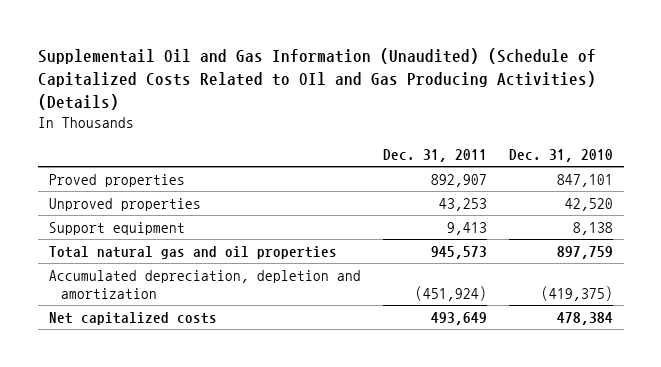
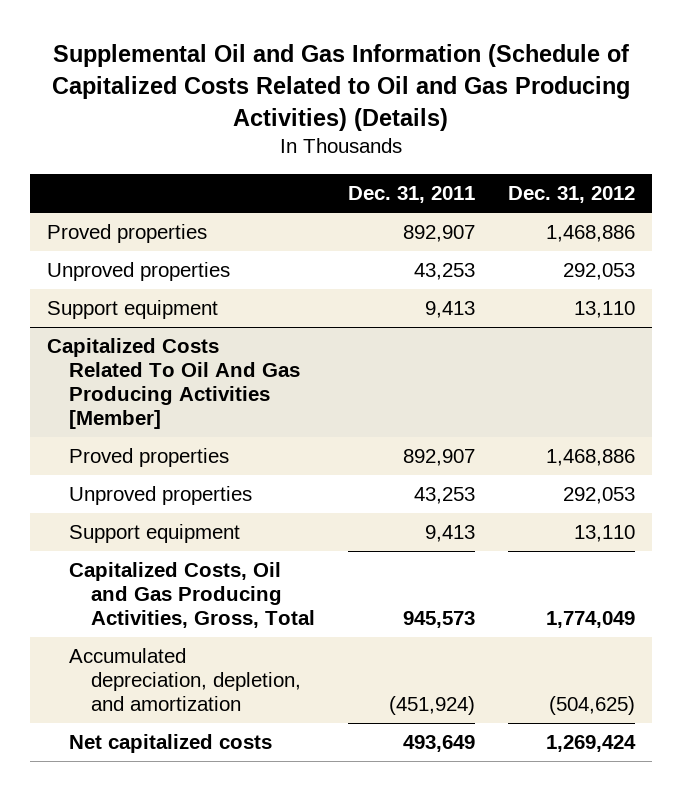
- Supplementail Oil and Gas Information (Unaudited) (Schedule of Capitalized Costs Related to OIl and Gas Producing Activities) (Details)
+ Supplemental Oil and Gas Information (Schedule of Capitalized Costs Related to Oil and Gas Producing Activities) (Details)
- | Dec. 31, 2011 | Dec. 31, 2010
+ | Dec. 31, 2011 | Dec. 31, 2012
- Total natural gas and oil properties | 945,573 | 897,759
- Accumulated depreciation, depletion and amortization | (451,924) | (419,375)
+ Capitalized Costs Related To Oil And Gas Producing Activities [Member]
+ Proved properties | 892,907 | 1,468,886
+ Unproved properties | 43,253 | 292,053
+ Support equipment | 9,413 | 13,110
+ Capitalized Costs, Oil and Gas Producing Activities, Gross, Total | 945,573 | 1,774,049
+ Accumulated depreciation, depletion, and amortization | (451,924) | (504,625)

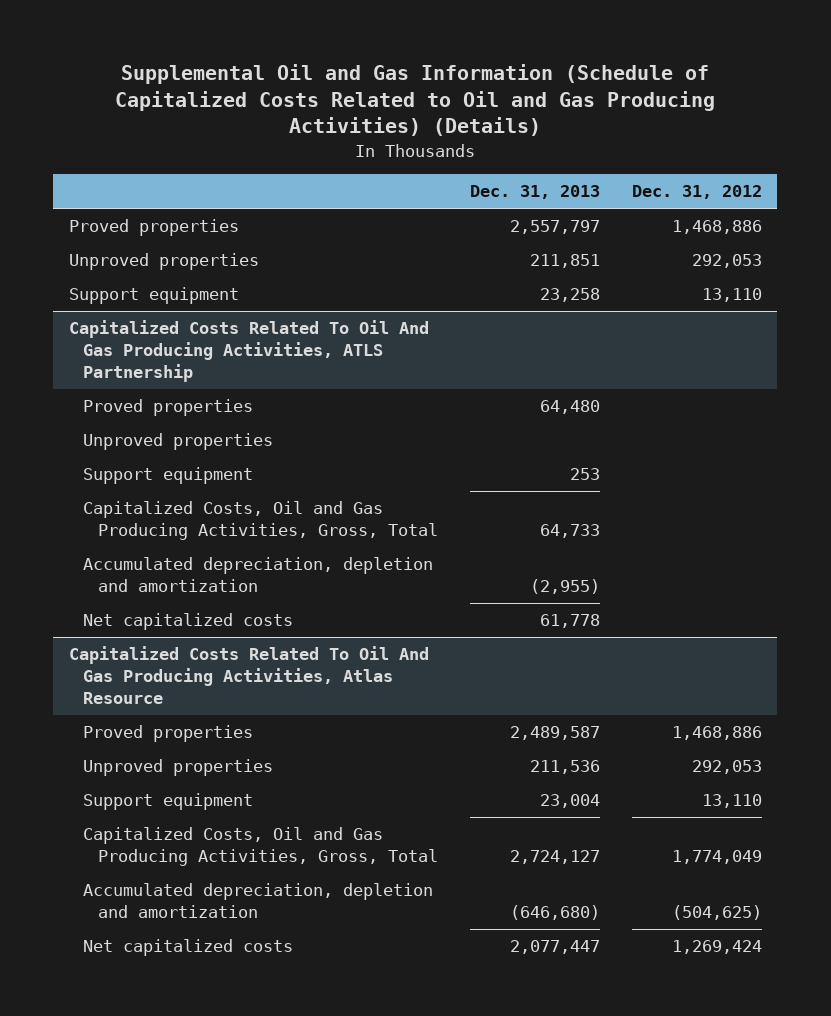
- | Dec. 31, 2011 | Dec. 31, 2012
+ | Dec. 31, 2013 | Dec. 31, 2012
- Capitalized Costs Related To Oil And Gas Producing Activities [Member]
+ Capitalized Costs Related To Oil And Gas Producing Activities, ATLS Partnership
+ Proved properties | 64,480 |
+ Unproved properties
+ Support equipment | 253 |
+ Capitalized Costs, Oil and Gas Producing Activities, Gross, Total | 64,733 |
+ Accumulated depreciation, depletion and amortization | (2,955) |
+ Net capitalized costs | 61,778 |
+ Capitalized Costs Related To Oil And Gas Producing Activities, Atlas Resource
- Accumulated depreciation, depletion, and amortization | (451,924) | (504,625)
+ Accumulated depreciation, depletion and amortization | (646,680) | (504,625)

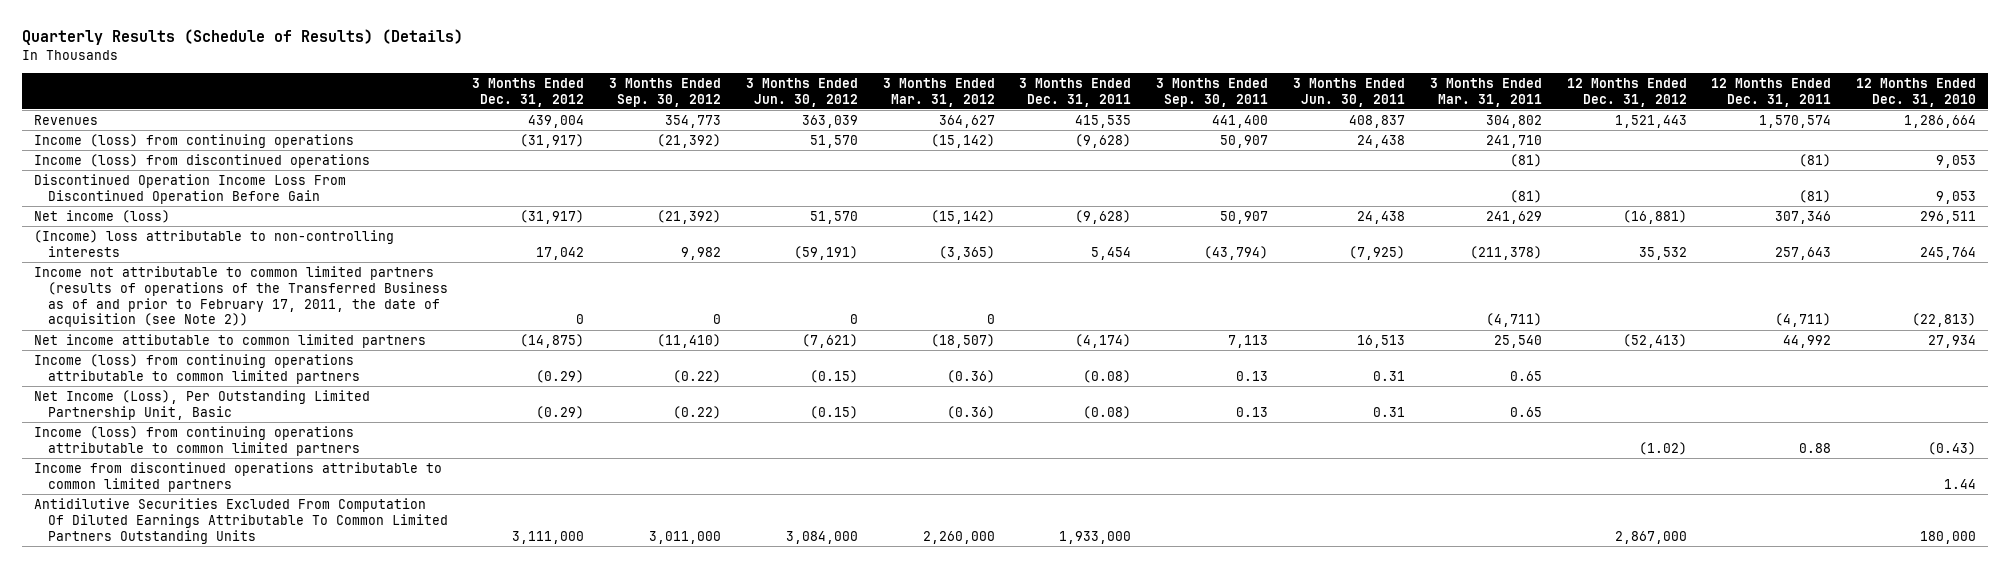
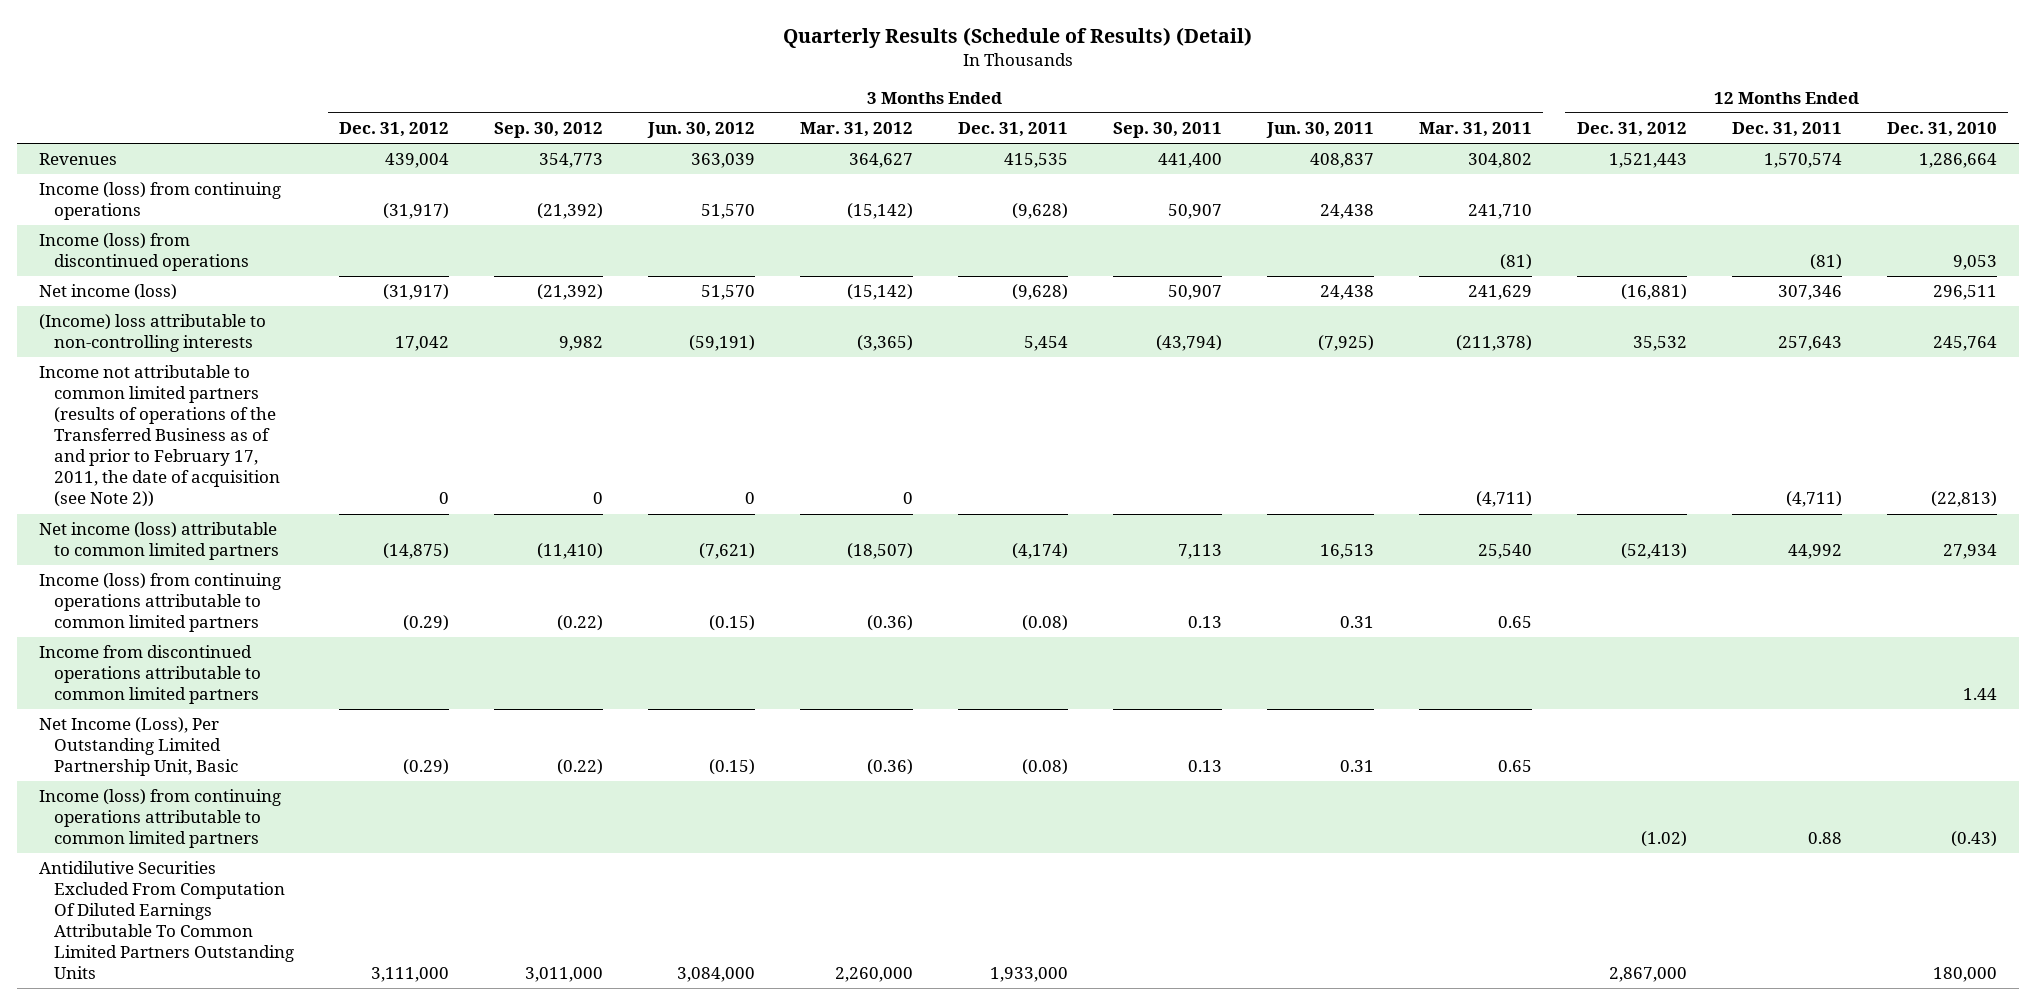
- Quarterly Results (Schedule of Results) (Details)
+ Quarterly Results (Schedule of Results) (Detail)
- Discontinued Operation Income Loss From Discontinued Operation Before Gain | | | | | | | | (81) | | (81) | 9,053
- Net income attibutable to common limited partners | (14,875) | (11,410) | (7,621) | (18,507) | (4,174) | 7,113 | 16,513 | 25,540 | (52,413) | 44,992 | 27,934
+ Net income (loss) attributable to common limited partners | (14,875) | (11,410) | (7,621) | (18,507) | (4,174) | 7,113 | 16,513 | 25,540 | (52,413) | 44,992 | 27,934
moved up: Income from discontinued operations attributable to common limited partners | | | | | | | | | | | 1.44

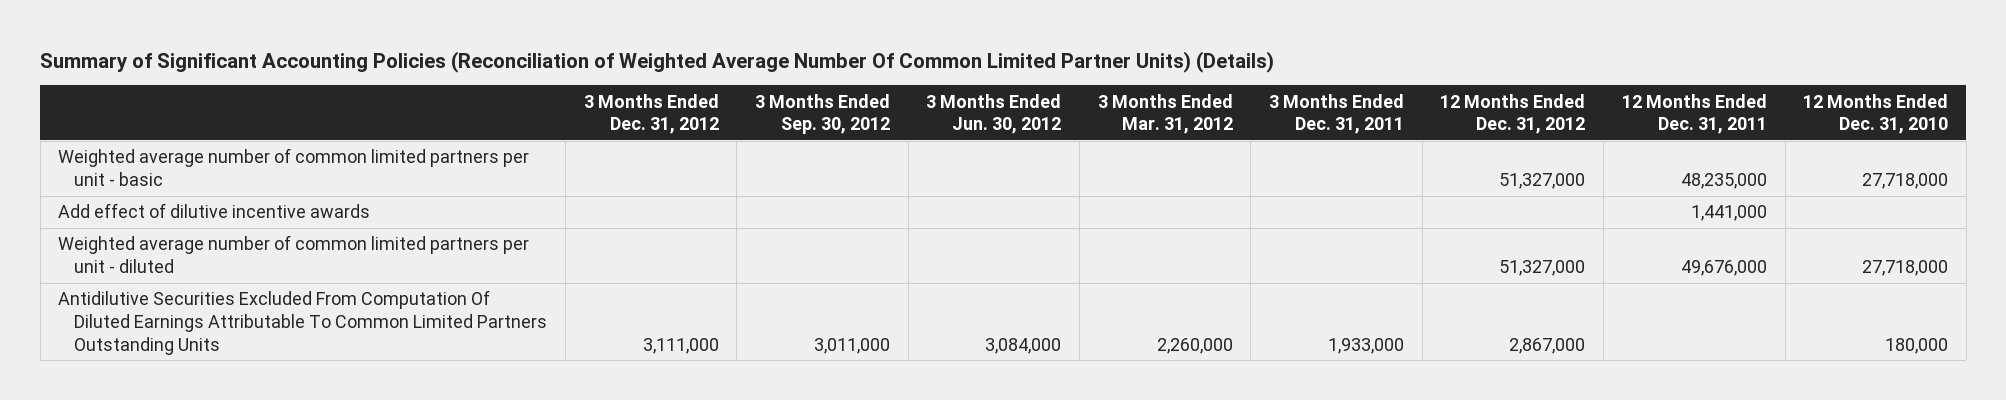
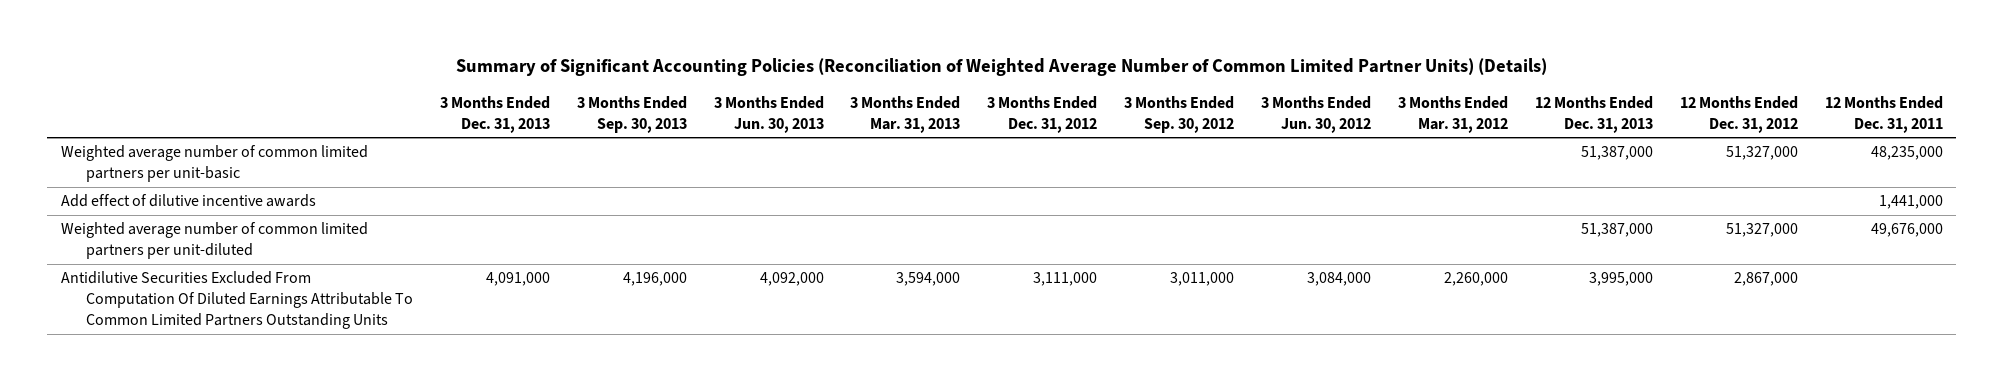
- Summary of Significant Accounting Policies (Reconciliation of Weighted Average Number Of Common Limited Partner Units) (Details)
+ Summary of Significant Accounting Policies (Reconciliation of Weighted Average Number of Common Limited Partner Units) (Details)
- | 3 Months Ended Dec. 31, 2012 | 3 Months Ended Sep. 30, 2012 | 3 Months Ended Jun. 30, 2012 | 3 Months Ended Mar. 31, 2012 | 3 Months Ended Dec. 31, 2011 | 12 Months Ended Dec. 31, 2012 | 12 Months Ended Dec. 31, 2011 | 12 Months Ended Dec. 31, 2010
+ | 3 Months Ended Dec. 31, 2013 | 3 Months Ended Sep. 30, 2013 | 3 Months Ended Jun. 30, 2013 | 3 Months Ended Mar. 31, 2013 | 3 Months Ended Dec. 31, 2012 | 3 Months Ended Sep. 30, 2012 | 3 Months Ended Jun. 30, 2012 | 3 Months Ended Mar. 31, 2012 | 12 Months Ended Dec. 31, 2013 | 12 Months Ended Dec. 31, 2012 | 12 Months Ended Dec. 31, 2011
- Weighted average number of common limited partners per unit - basic | | | | | | 51,327,000 | 48,235,000 | 27,718,000
+ Weighted average number of common limited partners per unit-basic | | | | | | | | | 51,387,000 | 51,327,000 | 48,235,000
- Weighted average number of common limited partners per unit - diluted | | | | | | 51,327,000 | 49,676,000 | 27,718,000
+ Weighted average number of common limited partners per unit-diluted | | | | | | | | | 51,387,000 | 51,327,000 | 49,676,000

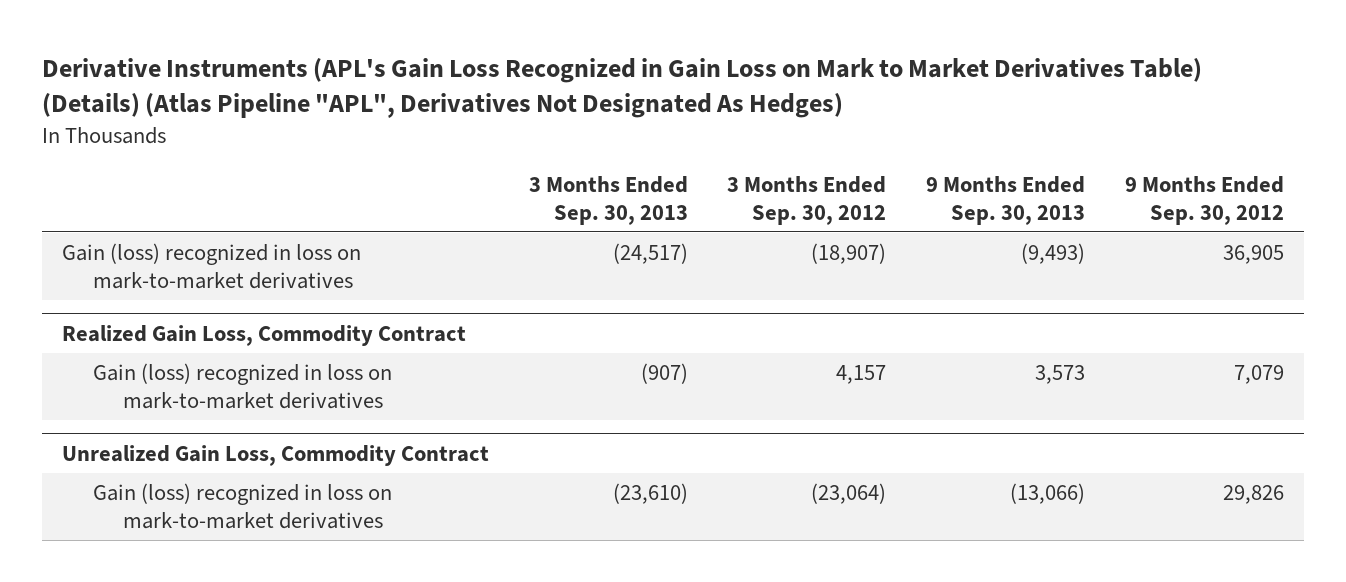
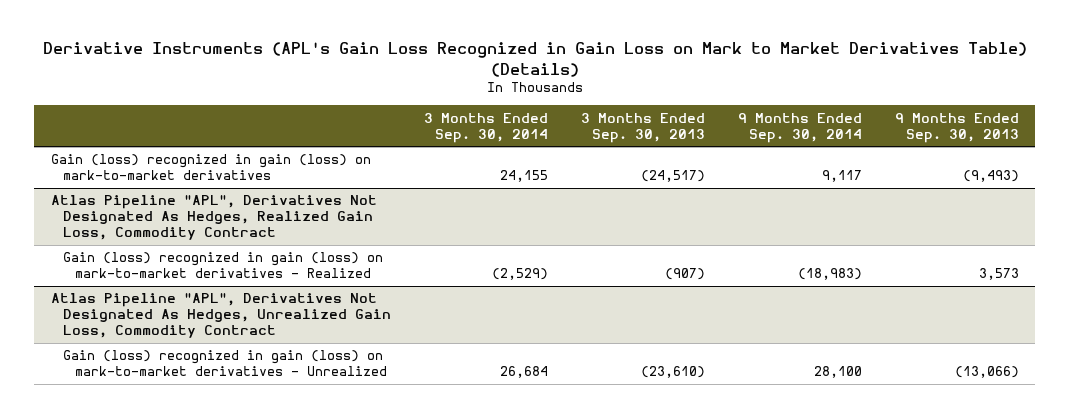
- Derivative Instruments (APL's Gain Loss Recognized in Gain Loss on Mark to Market Derivatives Table) (Details) (Atlas Pipeline "APL", Derivatives Not Designated As Hedges)
+ Derivative Instruments (APL's Gain Loss Recognized in Gain Loss on Mark to Market Derivatives Table) (Details)
- | 3 Months Ended Sep. 30, 2013 | 3 Months Ended Sep. 30, 2012 | 9 Months Ended Sep. 30, 2013 | 9 Months Ended Sep. 30, 2012
+ | 3 Months Ended Sep. 30, 2014 | 3 Months Ended Sep. 30, 2013 | 9 Months Ended Sep. 30, 2014 | 9 Months Ended Sep. 30, 2013
- Gain (loss) recognized in loss on mark-to-market derivatives | (24,517) | (18,907) | (9,493) | 36,905
- Realized Gain Loss, Commodity Contract
- Gain (loss) recognized in loss on mark-to-market derivatives | (907) | 4,157 | 3,573 | 7,079
- Unrealized Gain Loss, Commodity Contract
- Gain (loss) recognized in loss on mark-to-market derivatives | (23,610) | (23,064) | (13,066) | 29,826
+ Gain (loss) recognized in gain (loss) on mark-to-market derivatives | 24,155 | (24,517) | 9,117 | (9,493)
+ Atlas Pipeline "APL", Derivatives Not Designated As Hedges, Realized Gain Loss, Commodity Contract
+ Gain (loss) recognized in gain (loss) on mark-to-market derivatives - Realized | (2,529) | (907) | (18,983) | 3,573
+ Atlas Pipeline "APL", Derivatives Not Designated As Hedges, Unrealized Gain Loss, Commodity Contract
+ Gain (loss) recognized in gain (loss) on mark-to-market derivatives - Unrealized | 26,684 | (23,610) | 28,100 | (13,066)

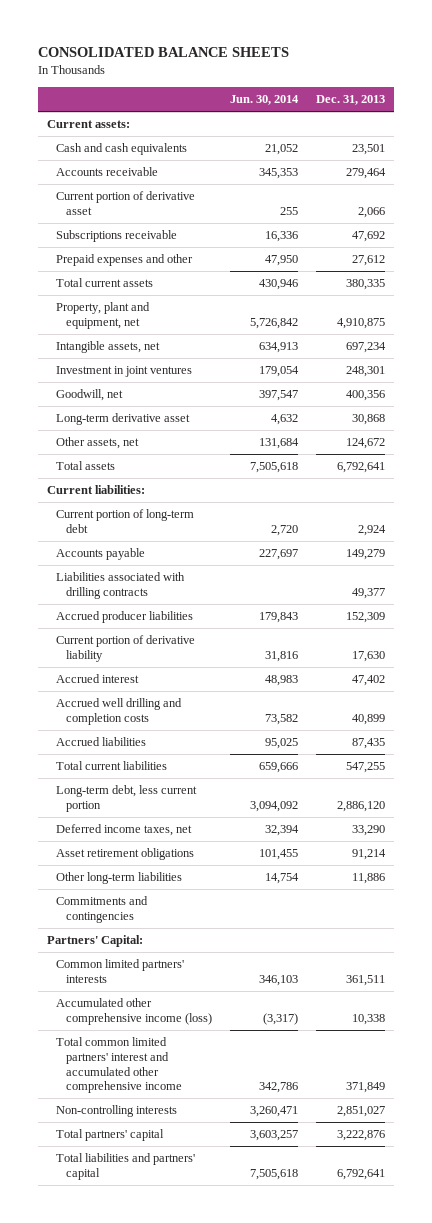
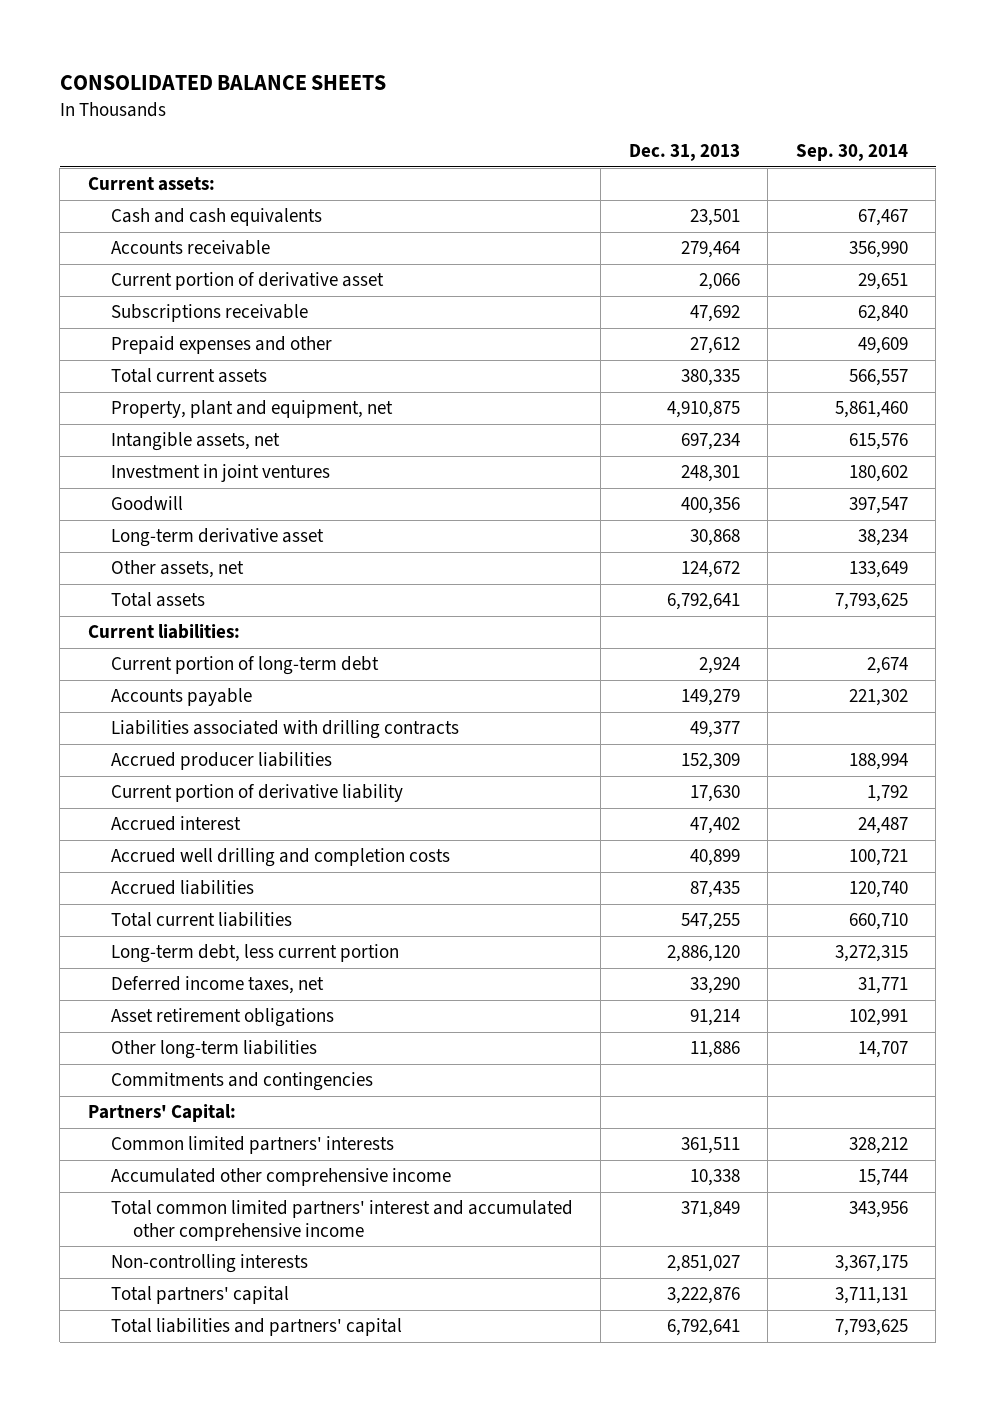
- | Jun. 30, 2014 | Dec. 31, 2013
+ | Dec. 31, 2013 | Sep. 30, 2014
- Goodwill, net | 397,547 | 400,356
+ Goodwill | 400,356 | 397,547
- Accumulated other comprehensive income (loss) | (3,317) | 10,338
+ Accumulated other comprehensive income | 10,338 | 15,744

